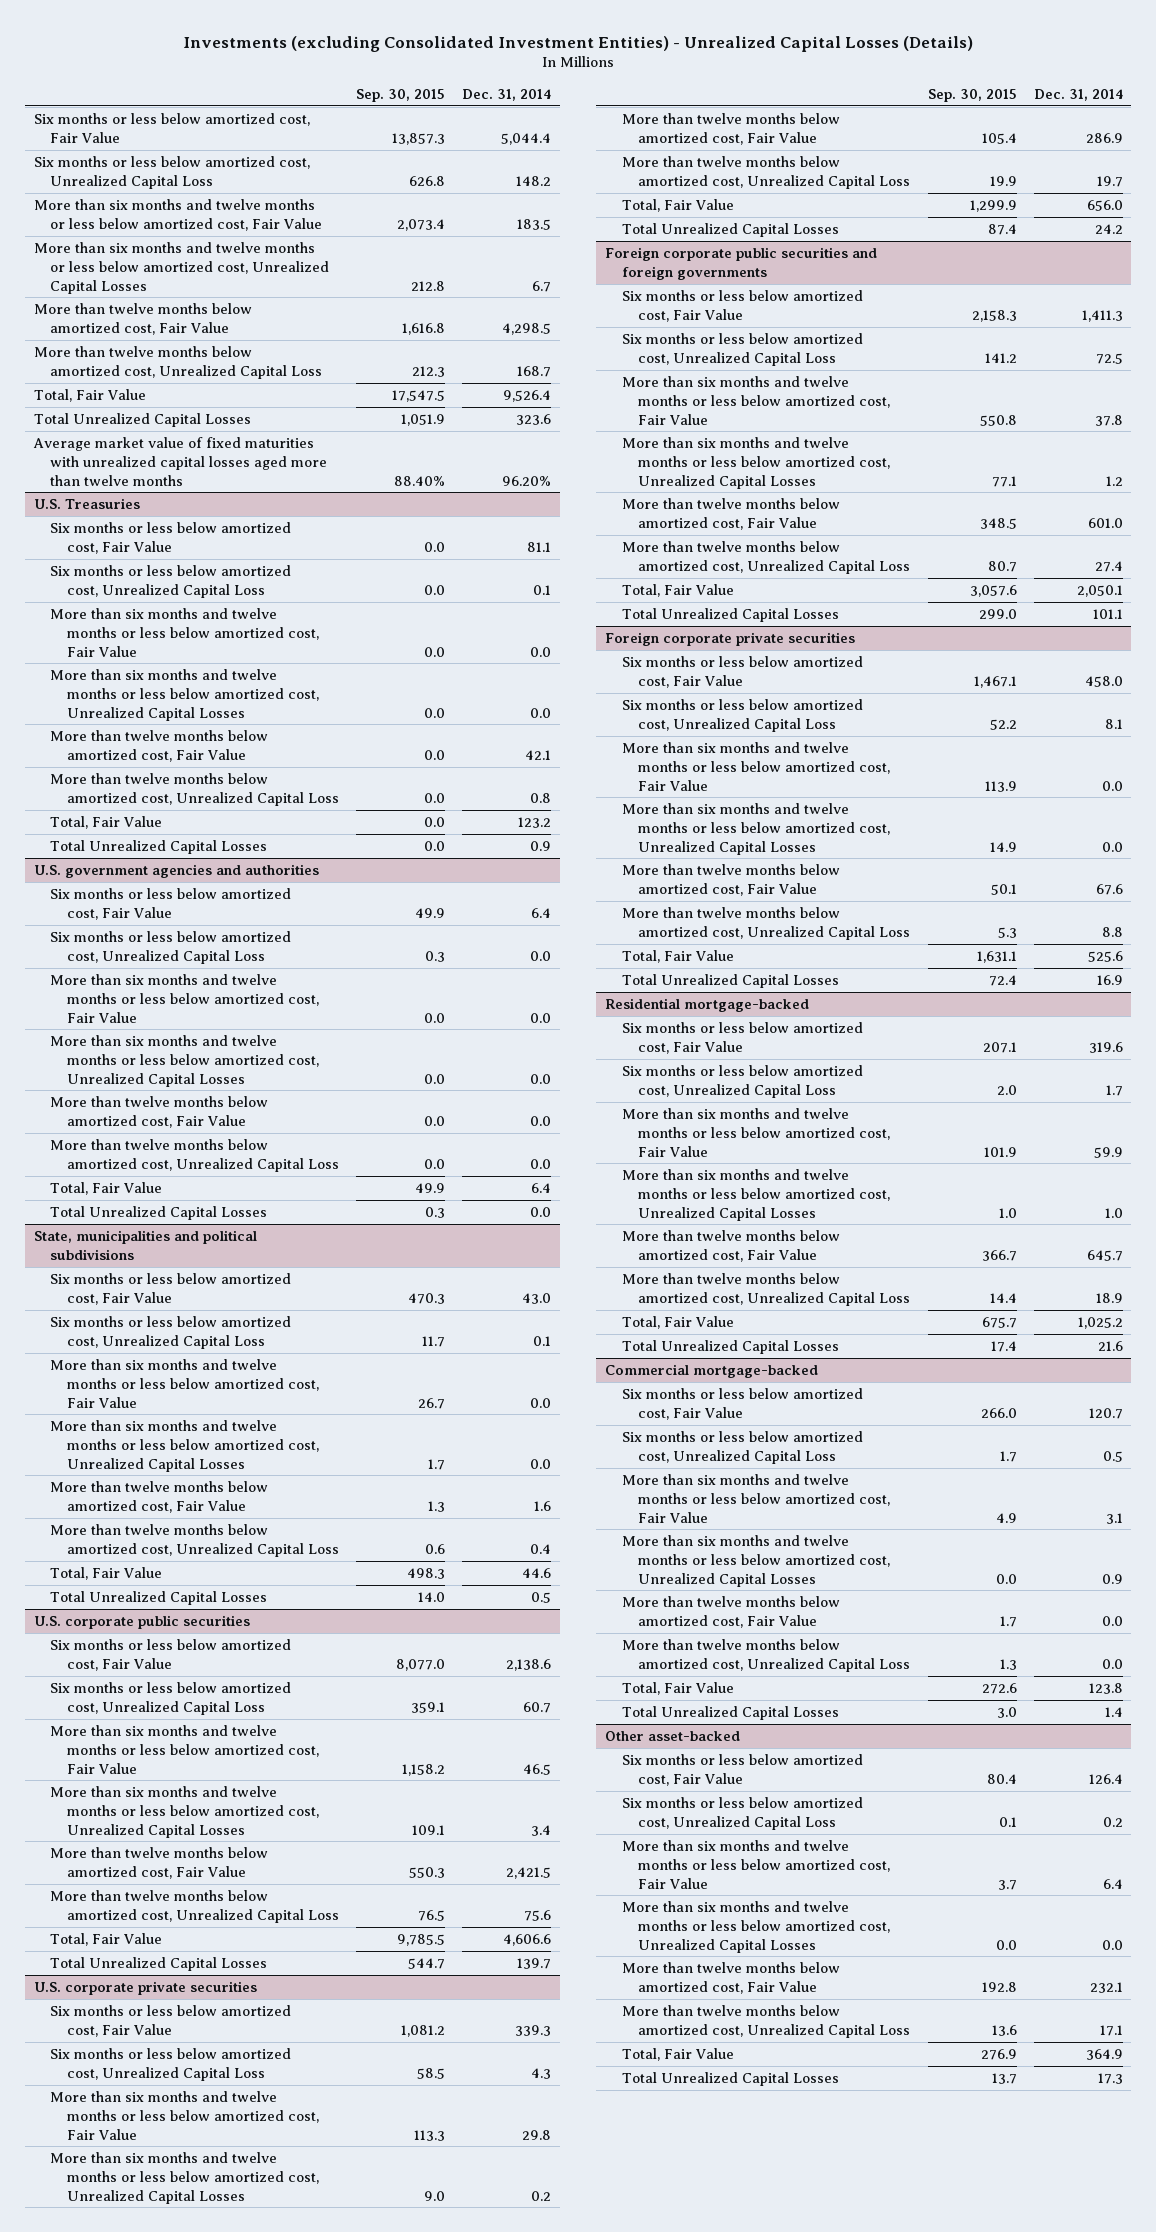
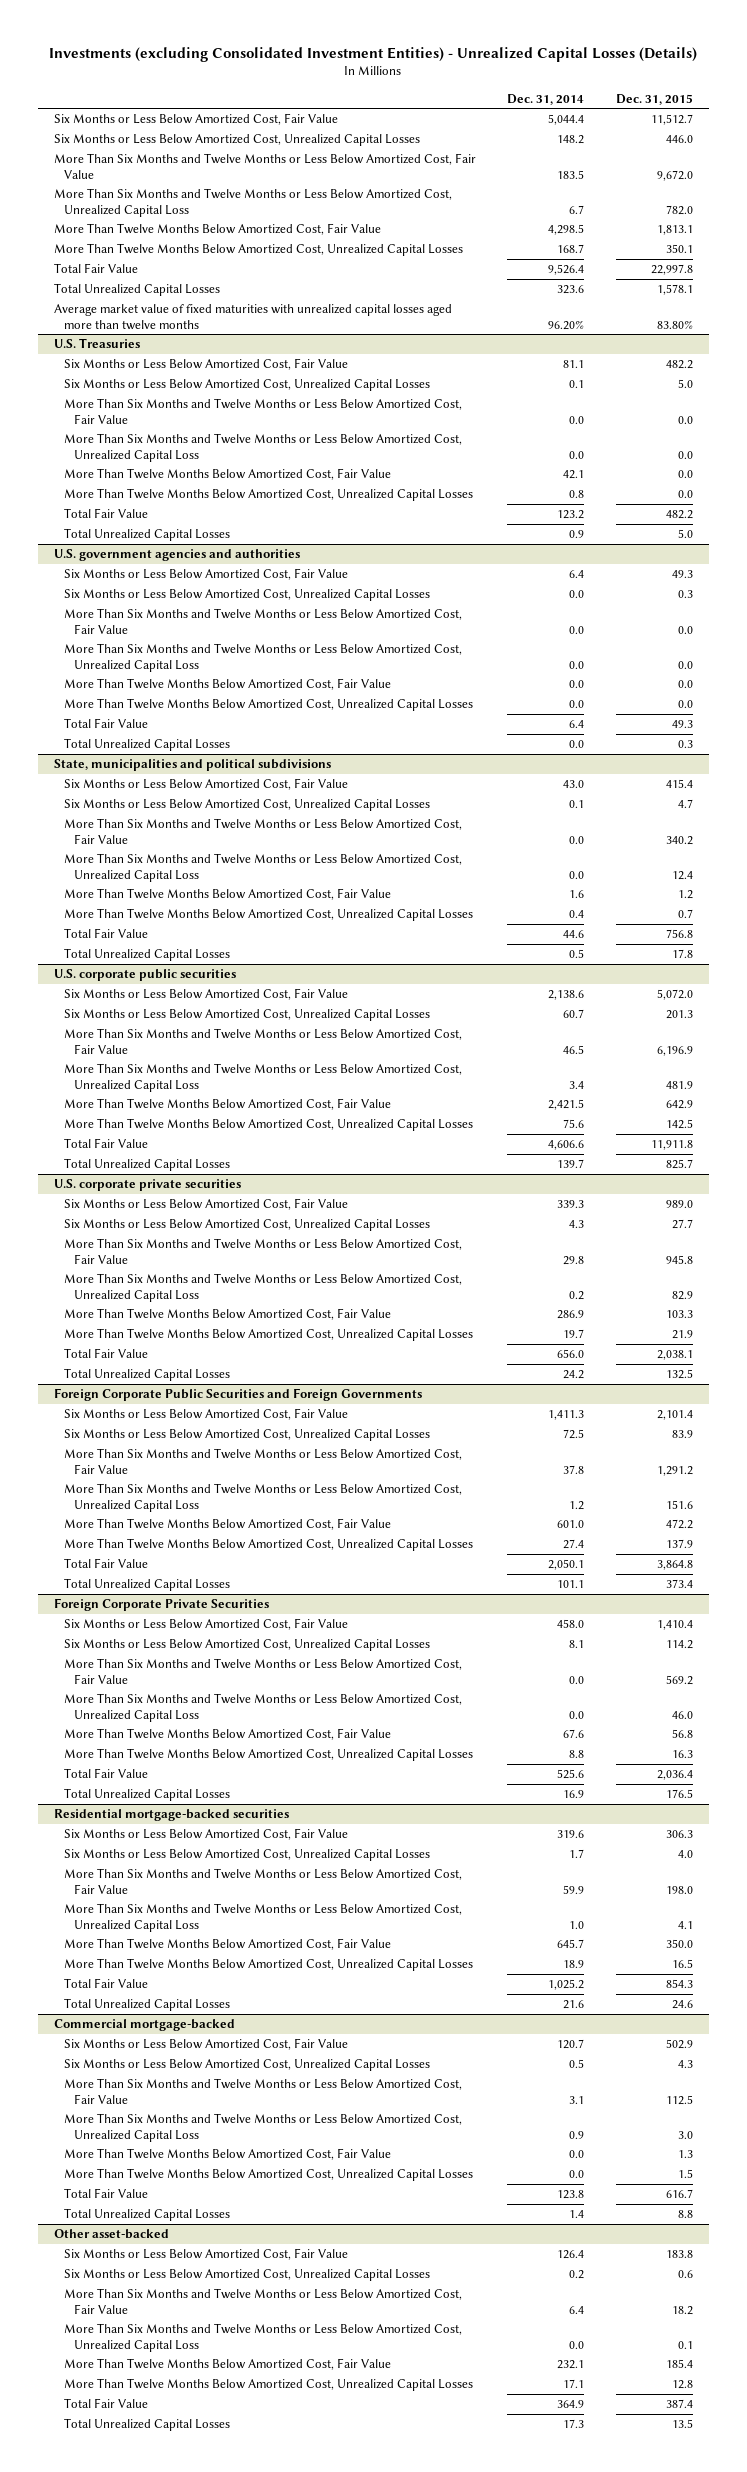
- | Sep. 30, 2015 | Dec. 31, 2014
+ | Dec. 31, 2014 | Dec. 31, 2015
- Six months or less below amortized cost, Fair Value | 13,857.3 | 5,044.4
- Six months or less below amortized cost, Unrealized Capital Loss | 626.8 | 148.2
- More than six months and twelve months or less below amortized cost, Fair Value | 2,073.4 | 183.5
- More than six months and twelve months or less below amortized cost, Unrealized Capital Losses | 212.8 | 6.7
- More than twelve months below amortized cost, Fair Value | 1,616.8 | 4,298.5
- More than twelve months below amortized cost, Unrealized Capital Loss | 212.3 | 168.7
- Total, Fair Value | 17,547.5 | 9,526.4
+ Six Months or Less Below Amortized Cost, Fair Value | 5,044.4 | 11,512.7
+ Six Months or Less Below Amortized Cost, Unrealized Capital Losses | 148.2 | 446.0
+ More Than Six Months and Twelve Months or Less Below Amortized Cost, Fair Value | 183.5 | 9,672.0
+ More Than Six Months and Twelve Months or Less Below Amortized Cost, Unrealized Capital Loss | 6.7 | 782.0
+ More Than Twelve Months Below Amortized Cost, Fair Value | 4,298.5 | 1,813.1
+ More Than Twelve Months Below Amortized Cost, Unrealized Capital Losses | 168.7 | 350.1
+ Total Fair Value | 9,526.4 | 22,997.8
@ U.S. Treasuries
- Six months or less below amortized cost, Fair Value | 0.0 | 81.1
- Six months or less below amortized cost, Unrealized Capital Loss | 0.0 | 0.1
- More than six months and twelve months or less below amortized cost, Fair Value | 0.0 | 0.0
- More than six months and twelve months or less below amortized cost, Unrealized Capital Losses | 0.0 | 0.0
- More than twelve months below amortized cost, Fair Value | 0.0 | 42.1
- More than twelve months below amortized cost, Unrealized Capital Loss | 0.0 | 0.8
- Total, Fair Value | 0.0 | 123.2
+ Six Months or Less Below Amortized Cost, Fair Value | 81.1 | 482.2
+ Six Months or Less Below Amortized Cost, Unrealized Capital Losses | 0.1 | 5.0
+ More Than Six Months and Twelve Months or Less Below Amortized Cost, Fair Value | 0.0 | 0.0
+ More Than Six Months and Twelve Months or Less Below Amortized Cost, Unrealized Capital Loss | 0.0 | 0.0
+ More Than Twelve Months Below Amortized Cost, Fair Value | 42.1 | 0.0
+ More Than Twelve Months Below Amortized Cost, Unrealized Capital Losses | 0.8 | 0.0
+ Total Fair Value | 123.2 | 482.2
@ U.S. government agencies and authorities
- Six months or less below amortized cost, Fair Value | 49.9 | 6.4
- Six months or less below amortized cost, Unrealized Capital Loss | 0.3 | 0.0
- More than six months and twelve months or less below amortized cost, Fair Value | 0.0 | 0.0
- More than six months and twelve months or less below amortized cost, Unrealized Capital Losses | 0.0 | 0.0
- More than twelve months below amortized cost, Fair Value | 0.0 | 0.0
- More than twelve months below amortized cost, Unrealized Capital Loss | 0.0 | 0.0
- Total, Fair Value | 49.9 | 6.4
+ Six Months or Less Below Amortized Cost, Fair Value | 6.4 | 49.3
+ Six Months or Less Below Amortized Cost, Unrealized Capital Losses | 0.0 | 0.3
+ More Than Six Months and Twelve Months or Less Below Amortized Cost, Fair Value | 0.0 | 0.0
+ More Than Six Months and Twelve Months or Less Below Amortized Cost, Unrealized Capital Loss | 0.0 | 0.0
+ More Than Twelve Months Below Amortized Cost, Fair Value | 0.0 | 0.0
+ More Than Twelve Months Below Amortized Cost, Unrealized Capital Losses | 0.0 | 0.0
+ Total Fair Value | 6.4 | 49.3
@ State, municipalities and political subdivisions
- Six months or less below amortized cost, Fair Value | 470.3 | 43.0
- Six months or less below amortized cost, Unrealized Capital Loss | 11.7 | 0.1
- More than six months and twelve months or less below amortized cost, Fair Value | 26.7 | 0.0
- More than six months and twelve months or less below amortized cost, Unrealized Capital Losses | 1.7 | 0.0
- More than twelve months below amortized cost, Fair Value | 1.3 | 1.6
- More than twelve months below amortized cost, Unrealized Capital Loss | 0.6 | 0.4
- Total, Fair Value | 498.3 | 44.6
+ Six Months or Less Below Amortized Cost, Fair Value | 43.0 | 415.4
+ Six Months or Less Below Amortized Cost, Unrealized Capital Losses | 0.1 | 4.7
+ More Than Six Months and Twelve Months or Less Below Amortized Cost, Fair Value | 0.0 | 340.2
+ More Than Six Months and Twelve Months or Less Below Amortized Cost, Unrealized Capital Loss | 0.0 | 12.4
+ More Than Twelve Months Below Amortized Cost, Fair Value | 1.6 | 1.2
+ More Than Twelve Months Below Amortized Cost, Unrealized Capital Losses | 0.4 | 0.7
+ Total Fair Value | 44.6 | 756.8
@ U.S. corporate public securities
- Six months or less below amortized cost, Fair Value | 8,077.0 | 2,138.6
- Six months or less below amortized cost, Unrealized Capital Loss | 359.1 | 60.7
- More than six months and twelve months or less below amortized cost, Fair Value | 1,158.2 | 46.5
- More than six months and twelve months or less below amortized cost, Unrealized Capital Losses | 109.1 | 3.4
- More than twelve months below amortized cost, Fair Value | 550.3 | 2,421.5
- More than twelve months below amortized cost, Unrealized Capital Loss | 76.5 | 75.6
- Total, Fair Value | 9,785.5 | 4,606.6
+ Six Months or Less Below Amortized Cost, Fair Value | 2,138.6 | 5,072.0
+ Six Months or Less Below Amortized Cost, Unrealized Capital Losses | 60.7 | 201.3
+ More Than Six Months and Twelve Months or Less Below Amortized Cost, Fair Value | 46.5 | 6,196.9
+ More Than Six Months and Twelve Months or Less Below Amortized Cost, Unrealized Capital Loss | 3.4 | 481.9
+ More Than Twelve Months Below Amortized Cost, Fair Value | 2,421.5 | 642.9
+ More Than Twelve Months Below Amortized Cost, Unrealized Capital Losses | 75.6 | 142.5
+ Total Fair Value | 4,606.6 | 11,911.8
@ U.S. corporate private securities
- Six months or less below amortized cost, Fair Value | 1,081.2 | 339.3
- Six months or less below amortized cost, Unrealized Capital Loss | 58.5 | 4.3
- More than six months and twelve months or less below amortized cost, Fair Value | 113.3 | 29.8
- More than six months and twelve months or less below amortized cost, Unrealized Capital Losses | 9.0 | 0.2
- More than twelve months below amortized cost, Fair Value | 105.4 | 286.9
- More than twelve months below amortized cost, Unrealized Capital Loss | 19.9 | 19.7
- Total, Fair Value | 1,299.9 | 656.0
+ Six Months or Less Below Amortized Cost, Fair Value | 339.3 | 989.0
+ Six Months or Less Below Amortized Cost, Unrealized Capital Losses | 4.3 | 27.7
+ More Than Six Months and Twelve Months or Less Below Amortized Cost, Fair Value | 29.8 | 945.8
+ More Than Six Months and Twelve Months or Less Below Amortized Cost, Unrealized Capital Loss | 0.2 | 82.9
+ More Than Twelve Months Below Amortized Cost, Fair Value | 286.9 | 103.3
+ More Than Twelve Months Below Amortized Cost, Unrealized Capital Losses | 19.7 | 21.9
+ Total Fair Value | 656.0 | 2,038.1
- Foreign corporate public securities and foreign governments
- Six months or less below amortized cost, Fair Value | 2,158.3 | 1,411.3
- Six months or less below amortized cost, Unrealized Capital Loss | 141.2 | 72.5
- More than six months and twelve months or less below amortized cost, Fair Value | 550.8 | 37.8
- More than six months and twelve months or less below amortized cost, Unrealized Capital Losses | 77.1 | 1.2
- More than twelve months below amortized cost, Fair Value | 348.5 | 601.0
- More than twelve months below amortized cost, Unrealized Capital Loss | 80.7 | 27.4
- Total, Fair Value | 3,057.6 | 2,050.1
+ Foreign Corporate Public Securities and Foreign Governments
+ Six Months or Less Below Amortized Cost, Fair Value | 1,411.3 | 2,101.4
+ Six Months or Less Below Amortized Cost, Unrealized Capital Losses | 72.5 | 83.9
+ More Than Six Months and Twelve Months or Less Below Amortized Cost, Fair Value | 37.8 | 1,291.2
+ More Than Six Months and Twelve Months or Less Below Amortized Cost, Unrealized Capital Loss | 1.2 | 151.6
+ More Than Twelve Months Below Amortized Cost, Fair Value | 601.0 | 472.2
+ More Than Twelve Months Below Amortized Cost, Unrealized Capital Losses | 27.4 | 137.9
+ Total Fair Value | 2,050.1 | 3,864.8
- Foreign corporate private securities
- Six months or less below amortized cost, Fair Value | 1,467.1 | 458.0
- Six months or less below amortized cost, Unrealized Capital Loss | 52.2 | 8.1
- More than six months and twelve months or less below amortized cost, Fair Value | 113.9 | 0.0
- More than six months and twelve months or less below amortized cost, Unrealized Capital Losses | 14.9 | 0.0
- More than twelve months below amortized cost, Fair Value | 50.1 | 67.6
- More than twelve months below amortized cost, Unrealized Capital Loss | 5.3 | 8.8
- Total, Fair Value | 1,631.1 | 525.6
+ Foreign Corporate Private Securities
+ Six Months or Less Below Amortized Cost, Fair Value | 458.0 | 1,410.4
+ Six Months or Less Below Amortized Cost, Unrealized Capital Losses | 8.1 | 114.2
+ More Than Six Months and Twelve Months or Less Below Amortized Cost, Fair Value | 0.0 | 569.2
+ More Than Six Months and Twelve Months or Less Below Amortized Cost, Unrealized Capital Loss | 0.0 | 46.0
+ More Than Twelve Months Below Amortized Cost, Fair Value | 67.6 | 56.8
+ More Than Twelve Months Below Amortized Cost, Unrealized Capital Losses | 8.8 | 16.3
+ Total Fair Value | 525.6 | 2,036.4
- Residential mortgage-backed
- Six months or less below amortized cost, Fair Value | 207.1 | 319.6
- Six months or less below amortized cost, Unrealized Capital Loss | 2.0 | 1.7
- More than six months and twelve months or less below amortized cost, Fair Value | 101.9 | 59.9
- More than six months and twelve months or less below amortized cost, Unrealized Capital Losses | 1.0 | 1.0
- More than twelve months below amortized cost, Fair Value | 366.7 | 645.7
- More than twelve months below amortized cost, Unrealized Capital Loss | 14.4 | 18.9
- Total, Fair Value | 675.7 | 1,025.2
+ Residential mortgage-backed securities
+ Six Months or Less Below Amortized Cost, Fair Value | 319.6 | 306.3
+ Six Months or Less Below Amortized Cost, Unrealized Capital Losses | 1.7 | 4.0
+ More Than Six Months and Twelve Months or Less Below Amortized Cost, Fair Value | 59.9 | 198.0
+ More Than Six Months and Twelve Months or Less Below Amortized Cost, Unrealized Capital Loss | 1.0 | 4.1
+ More Than Twelve Months Below Amortized Cost, Fair Value | 645.7 | 350.0
+ More Than Twelve Months Below Amortized Cost, Unrealized Capital Losses | 18.9 | 16.5
+ Total Fair Value | 1,025.2 | 854.3
@ Commercial mortgage-backed
- Six months or less below amortized cost, Fair Value | 266.0 | 120.7
- Six months or less below amortized cost, Unrealized Capital Loss | 1.7 | 0.5
- More than six months and twelve months or less below amortized cost, Fair Value | 4.9 | 3.1
- More than six months and twelve months or less below amortized cost, Unrealized Capital Losses | 0.0 | 0.9
- More than twelve months below amortized cost, Fair Value | 1.7 | 0.0
- More than twelve months below amortized cost, Unrealized Capital Loss | 1.3 | 0.0
- Total, Fair Value | 272.6 | 123.8
+ Six Months or Less Below Amortized Cost, Fair Value | 120.7 | 502.9
+ Six Months or Less Below Amortized Cost, Unrealized Capital Losses | 0.5 | 4.3
+ More Than Six Months and Twelve Months or Less Below Amortized Cost, Fair Value | 3.1 | 112.5
+ More Than Six Months and Twelve Months or Less Below Amortized Cost, Unrealized Capital Loss | 0.9 | 3.0
+ More Than Twelve Months Below Amortized Cost, Fair Value | 0.0 | 1.3
+ More Than Twelve Months Below Amortized Cost, Unrealized Capital Losses | 0.0 | 1.5
+ Total Fair Value | 123.8 | 616.7
@ Other asset-backed
- Six months or less below amortized cost, Fair Value | 80.4 | 126.4
- Six months or less below amortized cost, Unrealized Capital Loss | 0.1 | 0.2
- More than six months and twelve months or less below amortized cost, Fair Value | 3.7 | 6.4
- More than six months and twelve months or less below amortized cost, Unrealized Capital Losses | 0.0 | 0.0
- More than twelve months below amortized cost, Fair Value | 192.8 | 232.1
- More than twelve months below amortized cost, Unrealized Capital Loss | 13.6 | 17.1
- Total, Fair Value | 276.9 | 364.9
+ Six Months or Less Below Amortized Cost, Fair Value | 126.4 | 183.8
+ Six Months or Less Below Amortized Cost, Unrealized Capital Losses | 0.2 | 0.6
+ More Than Six Months and Twelve Months or Less Below Amortized Cost, Fair Value | 6.4 | 18.2
+ More Than Six Months and Twelve Months or Less Below Amortized Cost, Unrealized Capital Loss | 0.0 | 0.1
+ More Than Twelve Months Below Amortized Cost, Fair Value | 232.1 | 185.4
+ More Than Twelve Months Below Amortized Cost, Unrealized Capital Losses | 17.1 | 12.8
+ Total Fair Value | 364.9 | 387.4

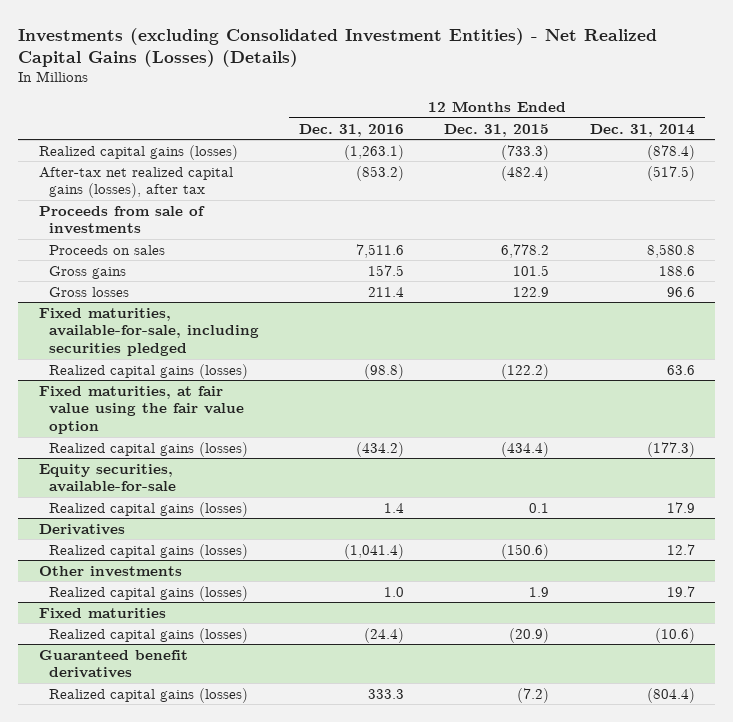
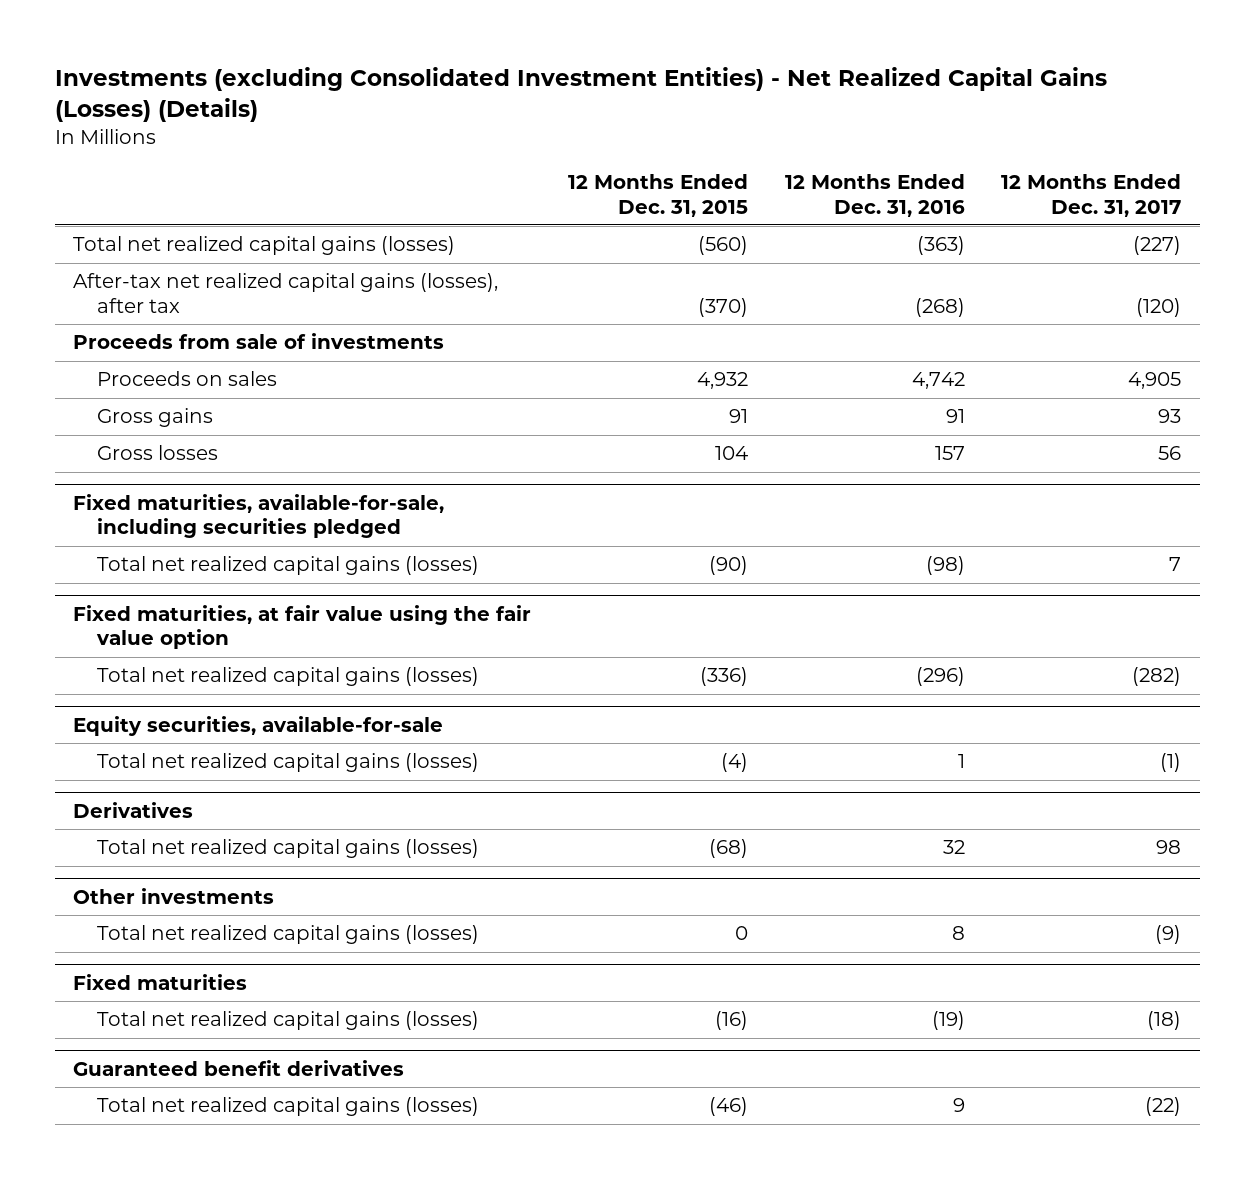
- | 12 Months Ended Dec. 31, 2016 | 12 Months Ended Dec. 31, 2015 | 12 Months Ended Dec. 31, 2014
+ | 12 Months Ended Dec. 31, 2015 | 12 Months Ended Dec. 31, 2016 | 12 Months Ended Dec. 31, 2017
- Realized capital gains (losses) | (1,263.1) | (733.3) | (878.4)
- After-tax net realized capital gains (losses), after tax | (853.2) | (482.4) | (517.5)
+ Total net realized capital gains (losses) | (560) | (363) | (227)
+ After-tax net realized capital gains (losses), after tax | (370) | (268) | (120)
- Proceeds on sales | 7,511.6 | 6,778.2 | 8,580.8
- Gross gains | 157.5 | 101.5 | 188.6
- Gross losses | 211.4 | 122.9 | 96.6
+ Proceeds on sales | 4,932 | 4,742 | 4,905
+ Gross gains | 91 | 91 | 93
+ Gross losses | 104 | 157 | 56
@ Fixed maturities, available-for-sale, including securities pledged
- Realized capital gains (losses) | (98.8) | (122.2) | 63.6
+ Total net realized capital gains (losses) | (90) | (98) | 7
@ Fixed maturities, at fair value using the fair value option
- Realized capital gains (losses) | (434.2) | (434.4) | (177.3)
+ Total net realized capital gains (losses) | (336) | (296) | (282)
@ Equity securities, available-for-sale
- Realized capital gains (losses) | 1.4 | 0.1 | 17.9
+ Total net realized capital gains (losses) | (4) | 1 | (1)
@ Derivatives
- Realized capital gains (losses) | (1,041.4) | (150.6) | 12.7
+ Total net realized capital gains (losses) | (68) | 32 | 98
@ Other investments
- Realized capital gains (losses) | 1.0 | 1.9 | 19.7
+ Total net realized capital gains (losses) | 0 | 8 | (9)
@ Fixed maturities
- Realized capital gains (losses) | (24.4) | (20.9) | (10.6)
+ Total net realized capital gains (losses) | (16) | (19) | (18)
@ Guaranteed benefit derivatives
- Realized capital gains (losses) | 333.3 | (7.2) | (804.4)
+ Total net realized capital gains (losses) | (46) | 9 | (22)

